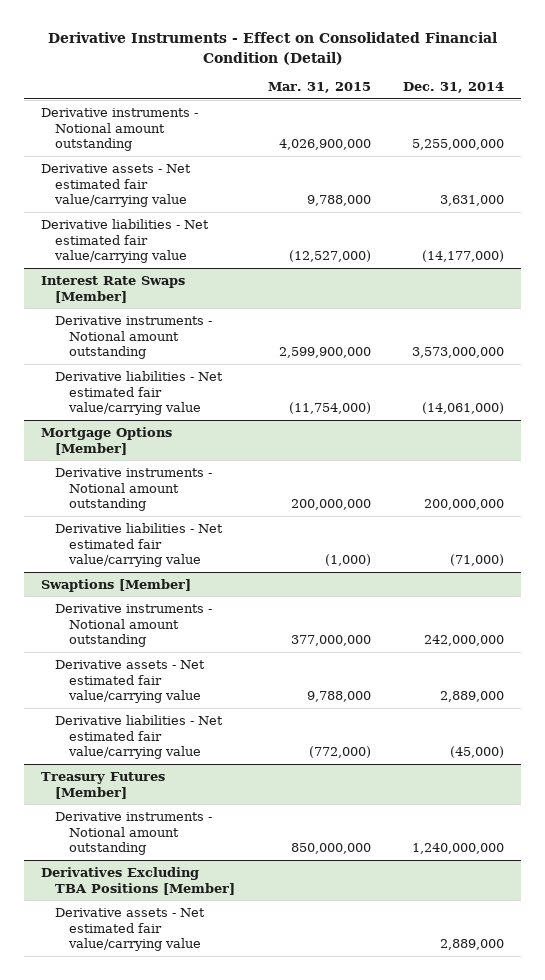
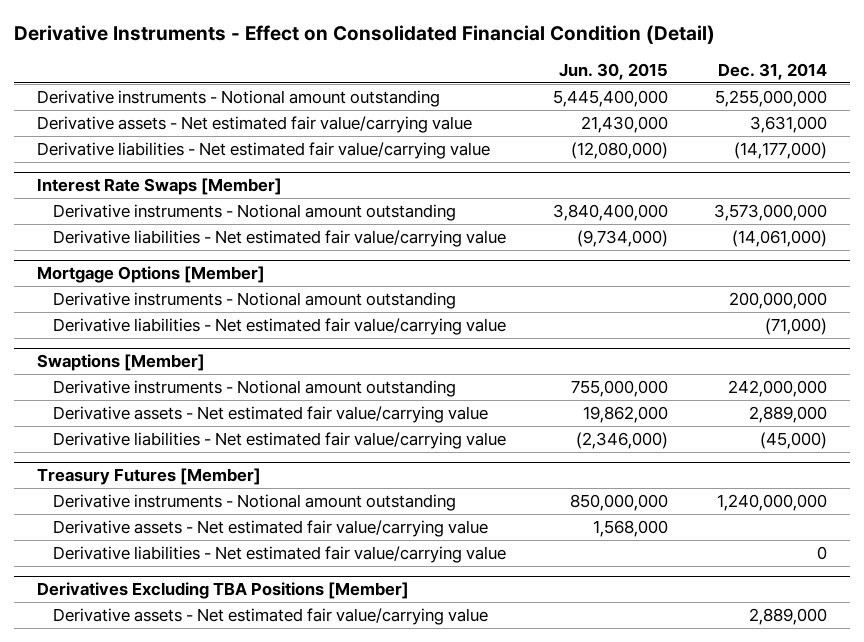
- | Mar. 31, 2015 | Dec. 31, 2014
+ | Jun. 30, 2015 | Dec. 31, 2014
@ Treasury Futures [Member]
+ Derivative assets - Net estimated fair value/carrying value | 1,568,000 |
+ Derivative liabilities - Net estimated fair value/carrying value | | 0

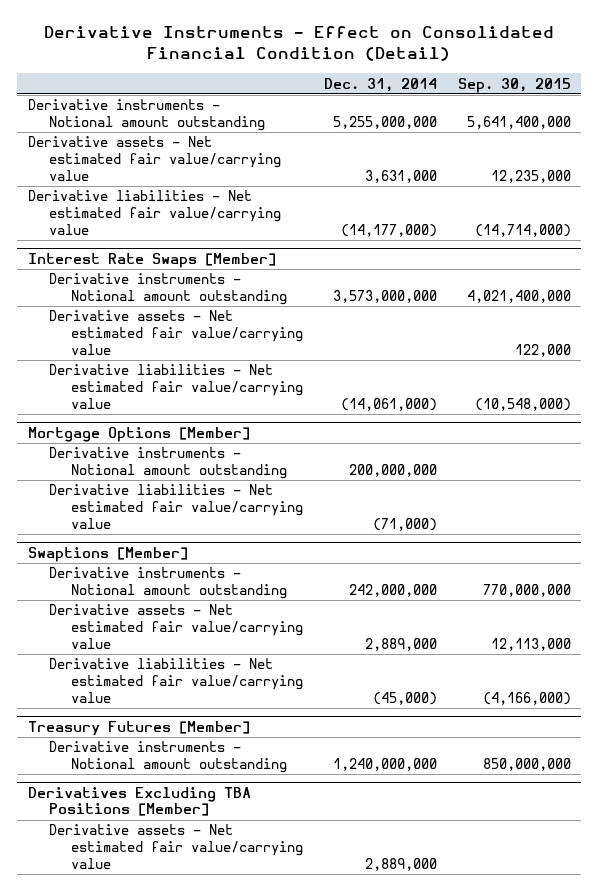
- | Jun. 30, 2015 | Dec. 31, 2014
+ | Dec. 31, 2014 | Sep. 30, 2015
@ Interest Rate Swaps [Member]
+ Derivative assets - Net estimated fair value/carrying value | | 122,000
@ Treasury Futures [Member]
- Derivative assets - Net estimated fair value/carrying value | 1,568,000 |
- Derivative liabilities - Net estimated fair value/carrying value | | 0

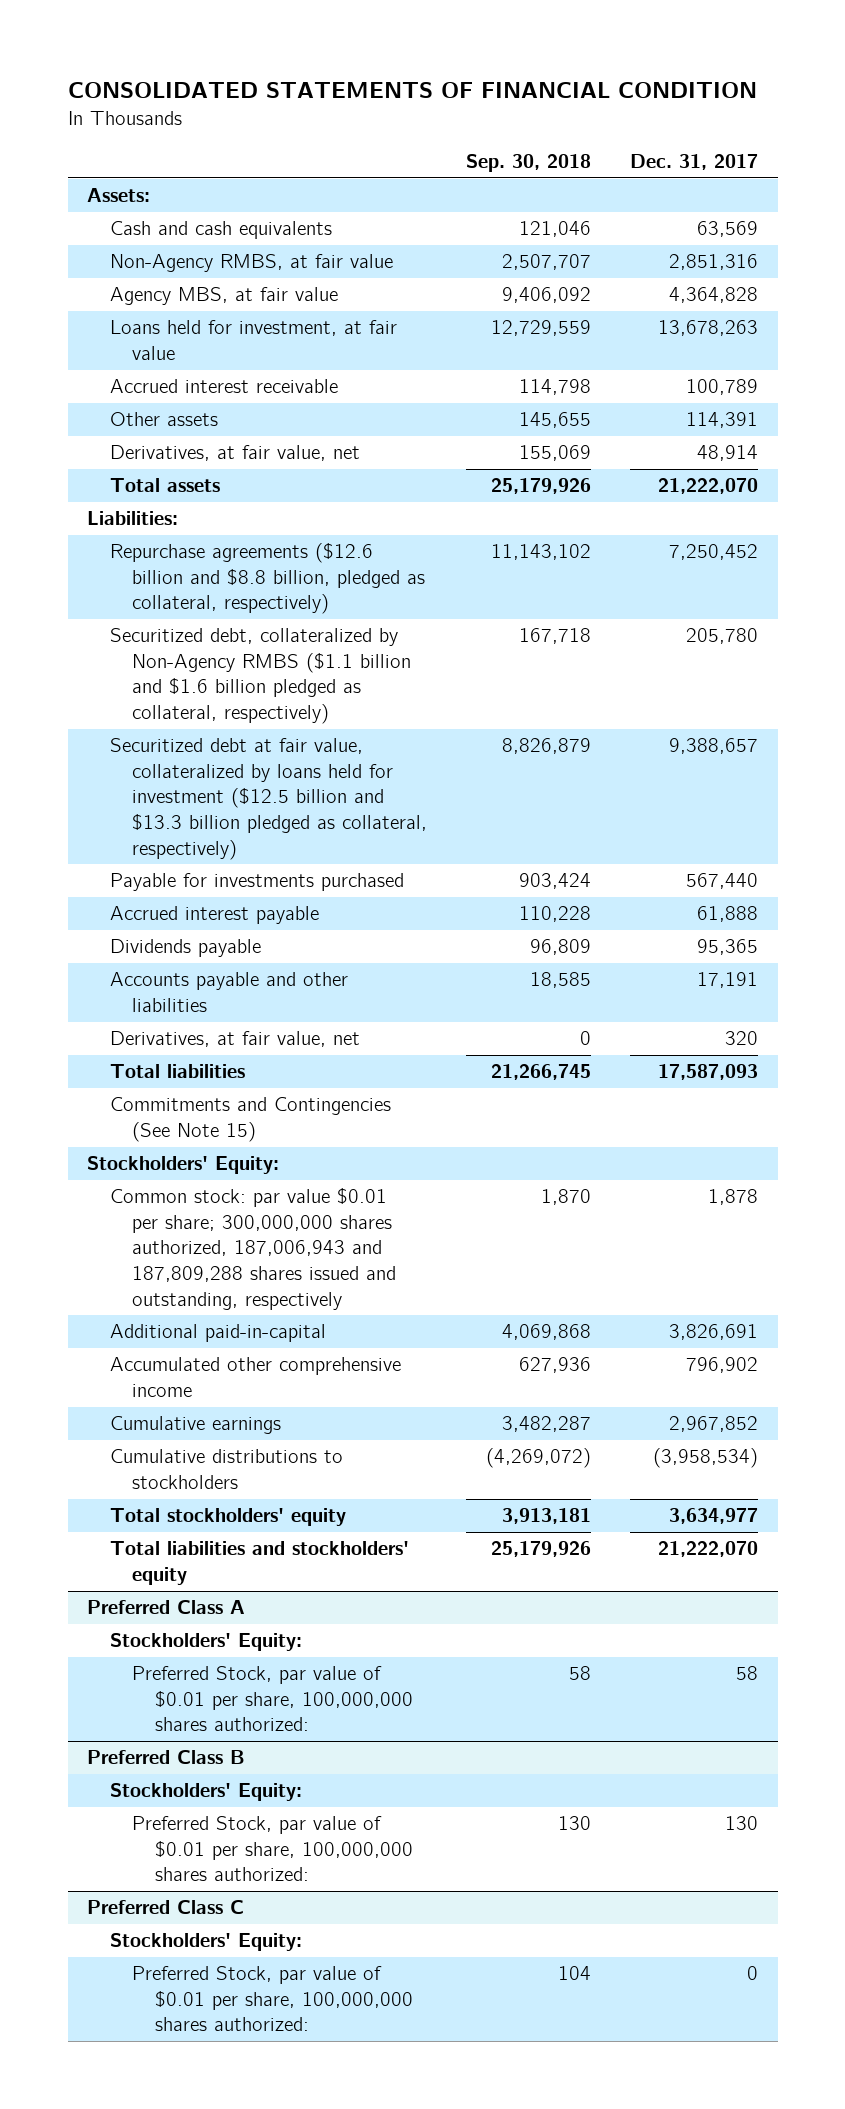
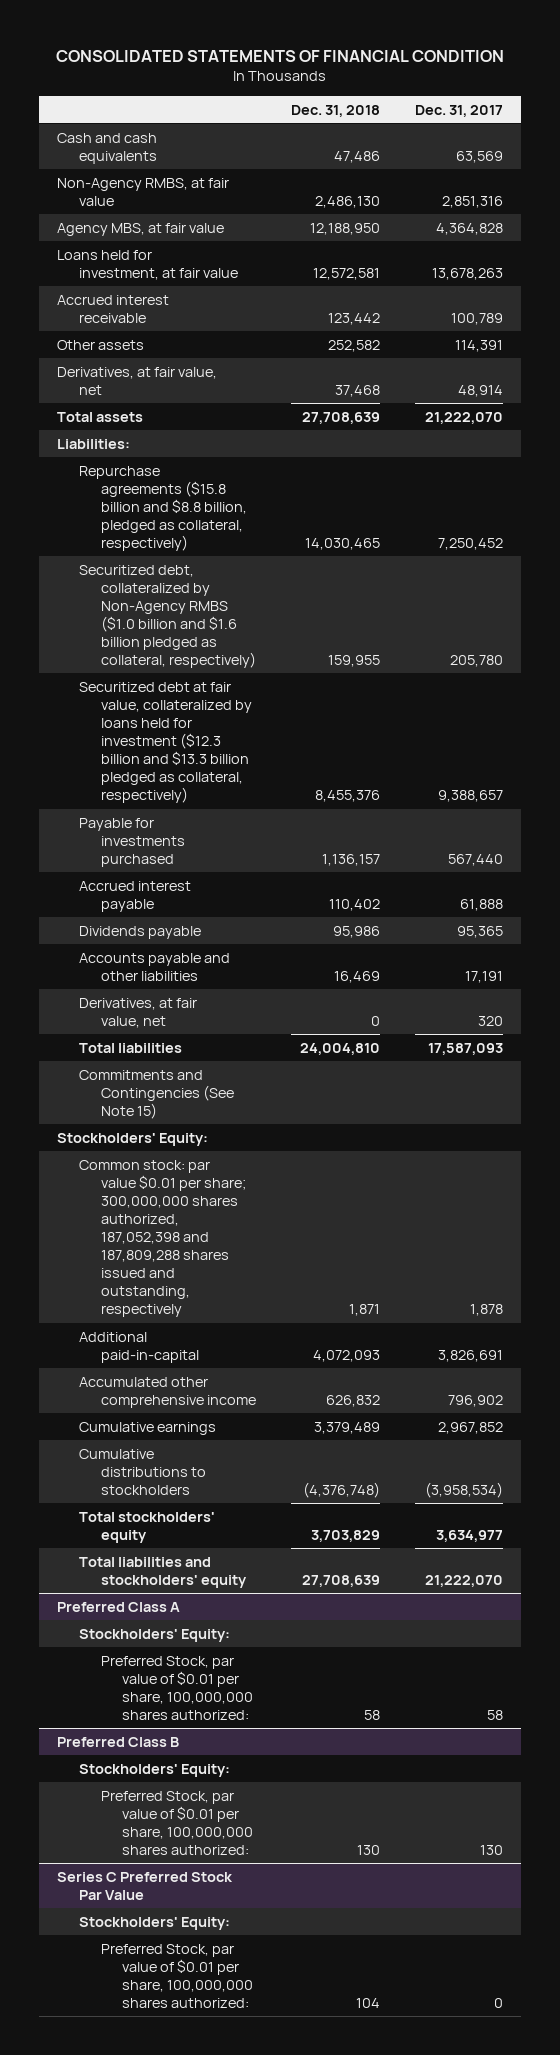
- | Sep. 30, 2018 | Dec. 31, 2017
+ | Dec. 31, 2018 | Dec. 31, 2017
- Assets:
- Repurchase agreements ($12.6 billion and $8.8 billion, pledged as collateral, respectively) | 11,143,102 | 7,250,452
- Securitized debt, collateralized by Non-Agency RMBS ($1.1 billion and $1.6 billion pledged as collateral, respectively) | 167,718 | 205,780
- Securitized debt at fair value, collateralized by loans held for investment ($12.5 billion and $13.3 billion pledged as collateral, respectively) | 8,826,879 | 9,388,657
+ Repurchase agreements ($15.8 billion and $8.8 billion, pledged as collateral, respectively) | 14,030,465 | 7,250,452
+ Securitized debt, collateralized by Non-Agency RMBS ($1.0 billion and $1.6 billion pledged as collateral, respectively) | 159,955 | 205,780
+ Securitized debt at fair value, collateralized by loans held for investment ($12.3 billion and $13.3 billion pledged as collateral, respectively) | 8,455,376 | 9,388,657
- Common stock: par value $0.01 per share; 300,000,000 shares authorized, 187,006,943 and 187,809,288 shares issued and outstanding, respectively | 1,870 | 1,878
+ Common stock: par value $0.01 per share; 300,000,000 shares authorized, 187,052,398 and 187,809,288 shares issued and outstanding, respectively | 1,871 | 1,878
- Preferred Class C
+ Series C Preferred Stock Par Value

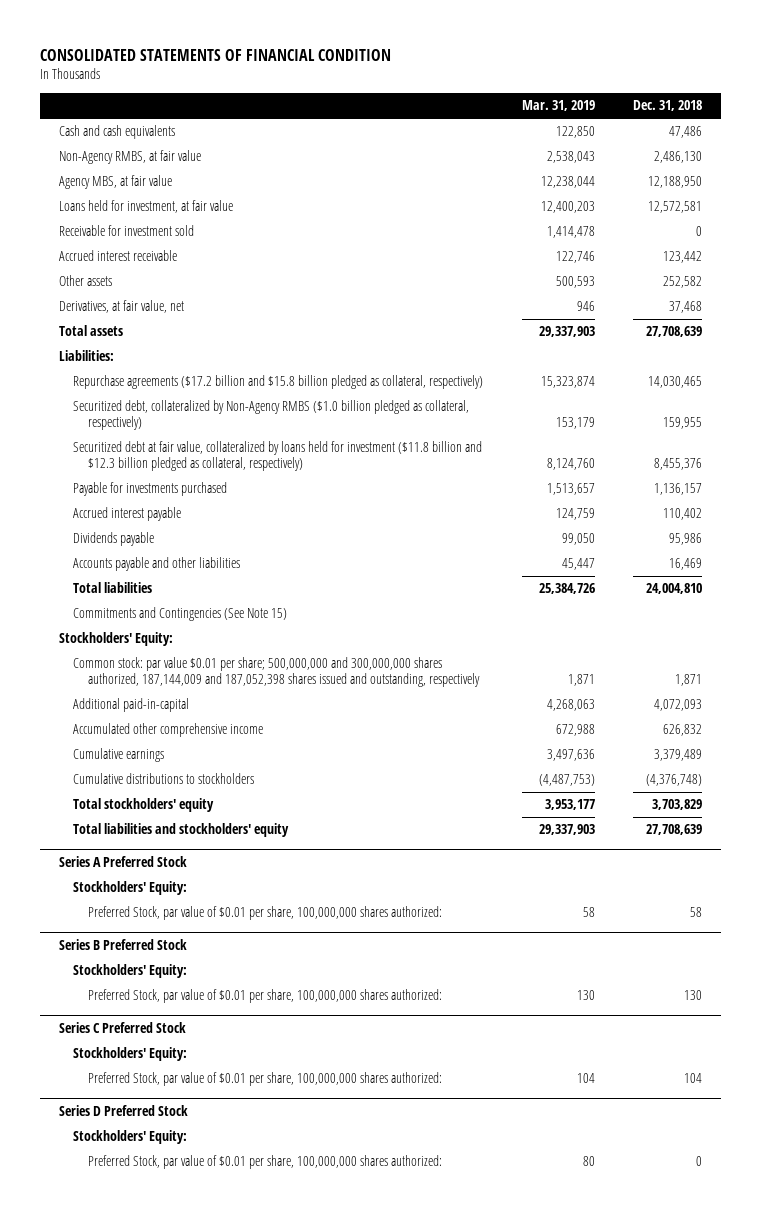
- | Dec. 31, 2018 | Dec. 31, 2017
+ | Mar. 31, 2019 | Dec. 31, 2018
+ Receivable for investment sold | 1,414,478 | 0
- Repurchase agreements ($15.8 billion and $8.8 billion, pledged as collateral, respectively) | 14,030,465 | 7,250,452
- Securitized debt, collateralized by Non-Agency RMBS ($1.0 billion and $1.6 billion pledged as collateral, respectively) | 159,955 | 205,780
- Securitized debt at fair value, collateralized by loans held for investment ($12.3 billion and $13.3 billion pledged as collateral, respectively) | 8,455,376 | 9,388,657
+ Repurchase agreements ($17.2 billion and $15.8 billion pledged as collateral, respectively) | 15,323,874 | 14,030,465
+ Securitized debt, collateralized by Non-Agency RMBS ($1.0 billion pledged as collateral, respectively) | 153,179 | 159,955
+ Securitized debt at fair value, collateralized by loans held for investment ($11.8 billion and $12.3 billion pledged as collateral, respectively) | 8,124,760 | 8,455,376
- Derivatives, at fair value, net | 0 | 320
- Common stock: par value $0.01 per share; 300,000,000 shares authorized, 187,052,398 and 187,809,288 shares issued and outstanding, respectively | 1,871 | 1,878
+ Common stock: par value $0.01 per share; 500,000,000 and 300,000,000 shares authorized, 187,144,009 and 187,052,398 shares issued and outstanding, respectively | 1,871 | 1,871
- Preferred Class A
+ Series A Preferred Stock
- Preferred Class B
+ Series B Preferred Stock
- Series C Preferred Stock Par Value
+ Series C Preferred Stock
+ Series D Preferred Stock
+ Stockholders' Equity:
+ Preferred Stock, par value of $0.01 per share, 100,000,000 shares authorized: | 80 | 0

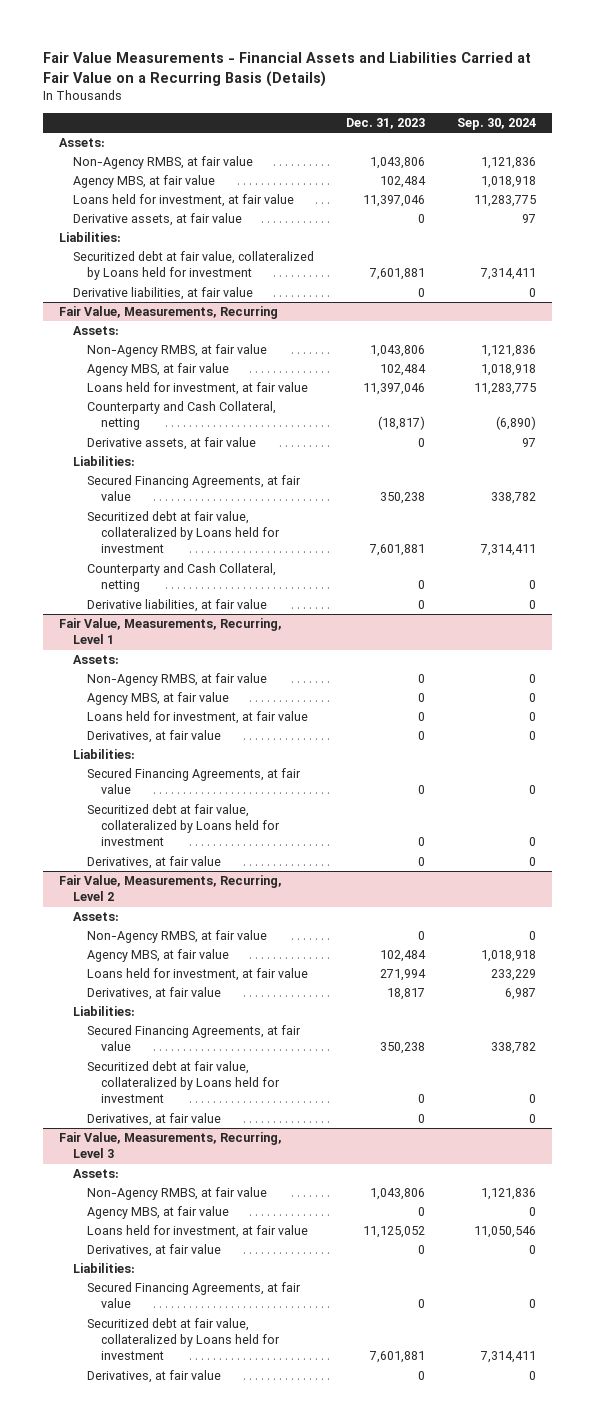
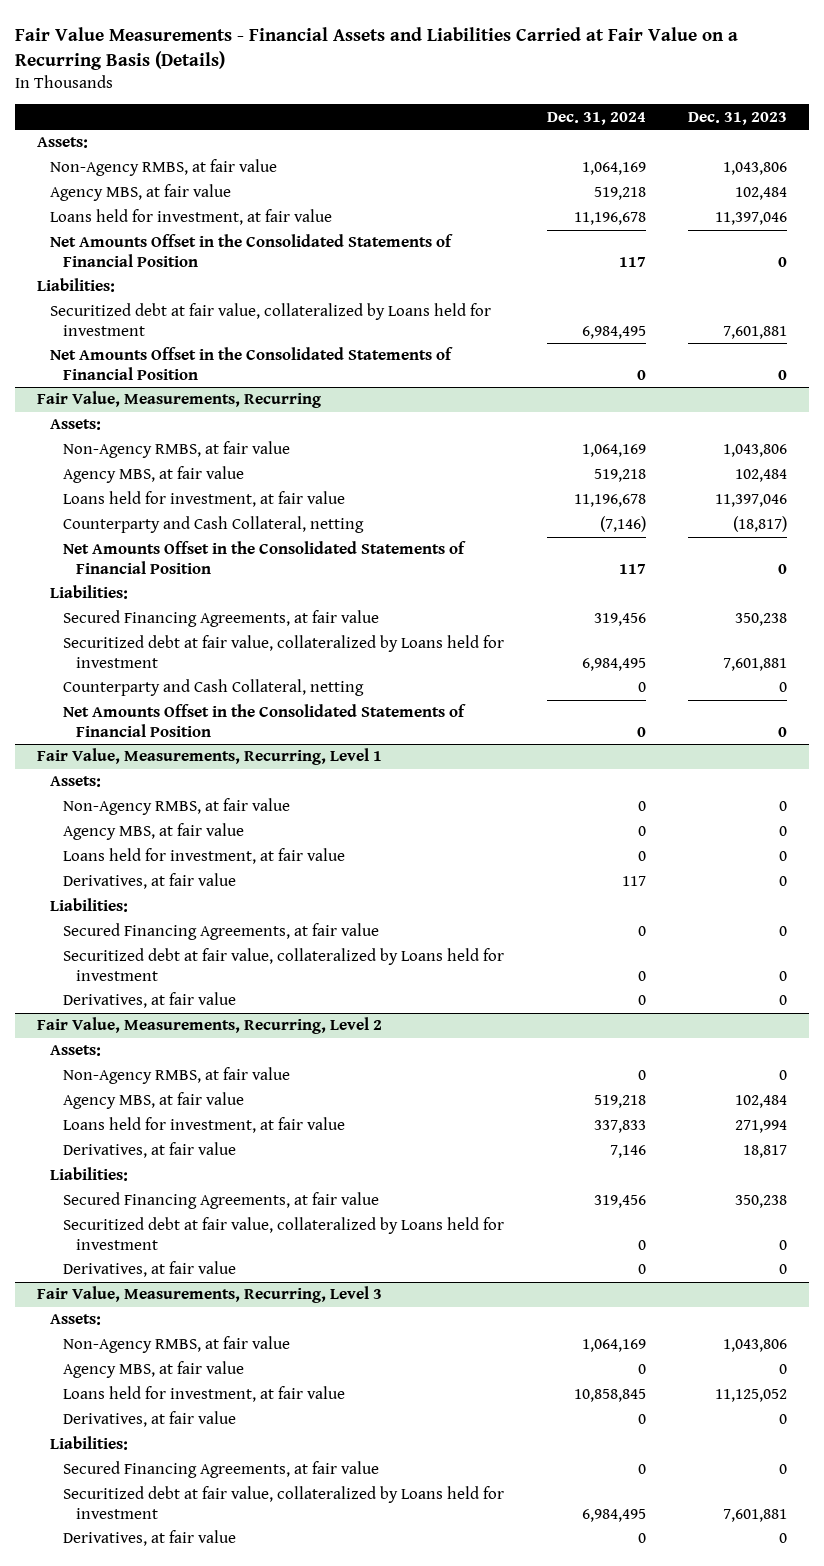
- | Dec. 31, 2023 | Sep. 30, 2024
+ | Dec. 31, 2024 | Dec. 31, 2023
- Derivative assets, at fair value | 0 | 97
+ Net Amounts Offset in the Consolidated Statements of Financial Position | 117 | 0
- Derivative liabilities, at fair value | 0 | 0
+ Net Amounts Offset in the Consolidated Statements of Financial Position | 0 | 0
@ Fair Value, Measurements, Recurring
- Derivative assets, at fair value | 0 | 97
+ Net Amounts Offset in the Consolidated Statements of Financial Position | 117 | 0
- Derivative liabilities, at fair value | 0 | 0
+ Net Amounts Offset in the Consolidated Statements of Financial Position | 0 | 0

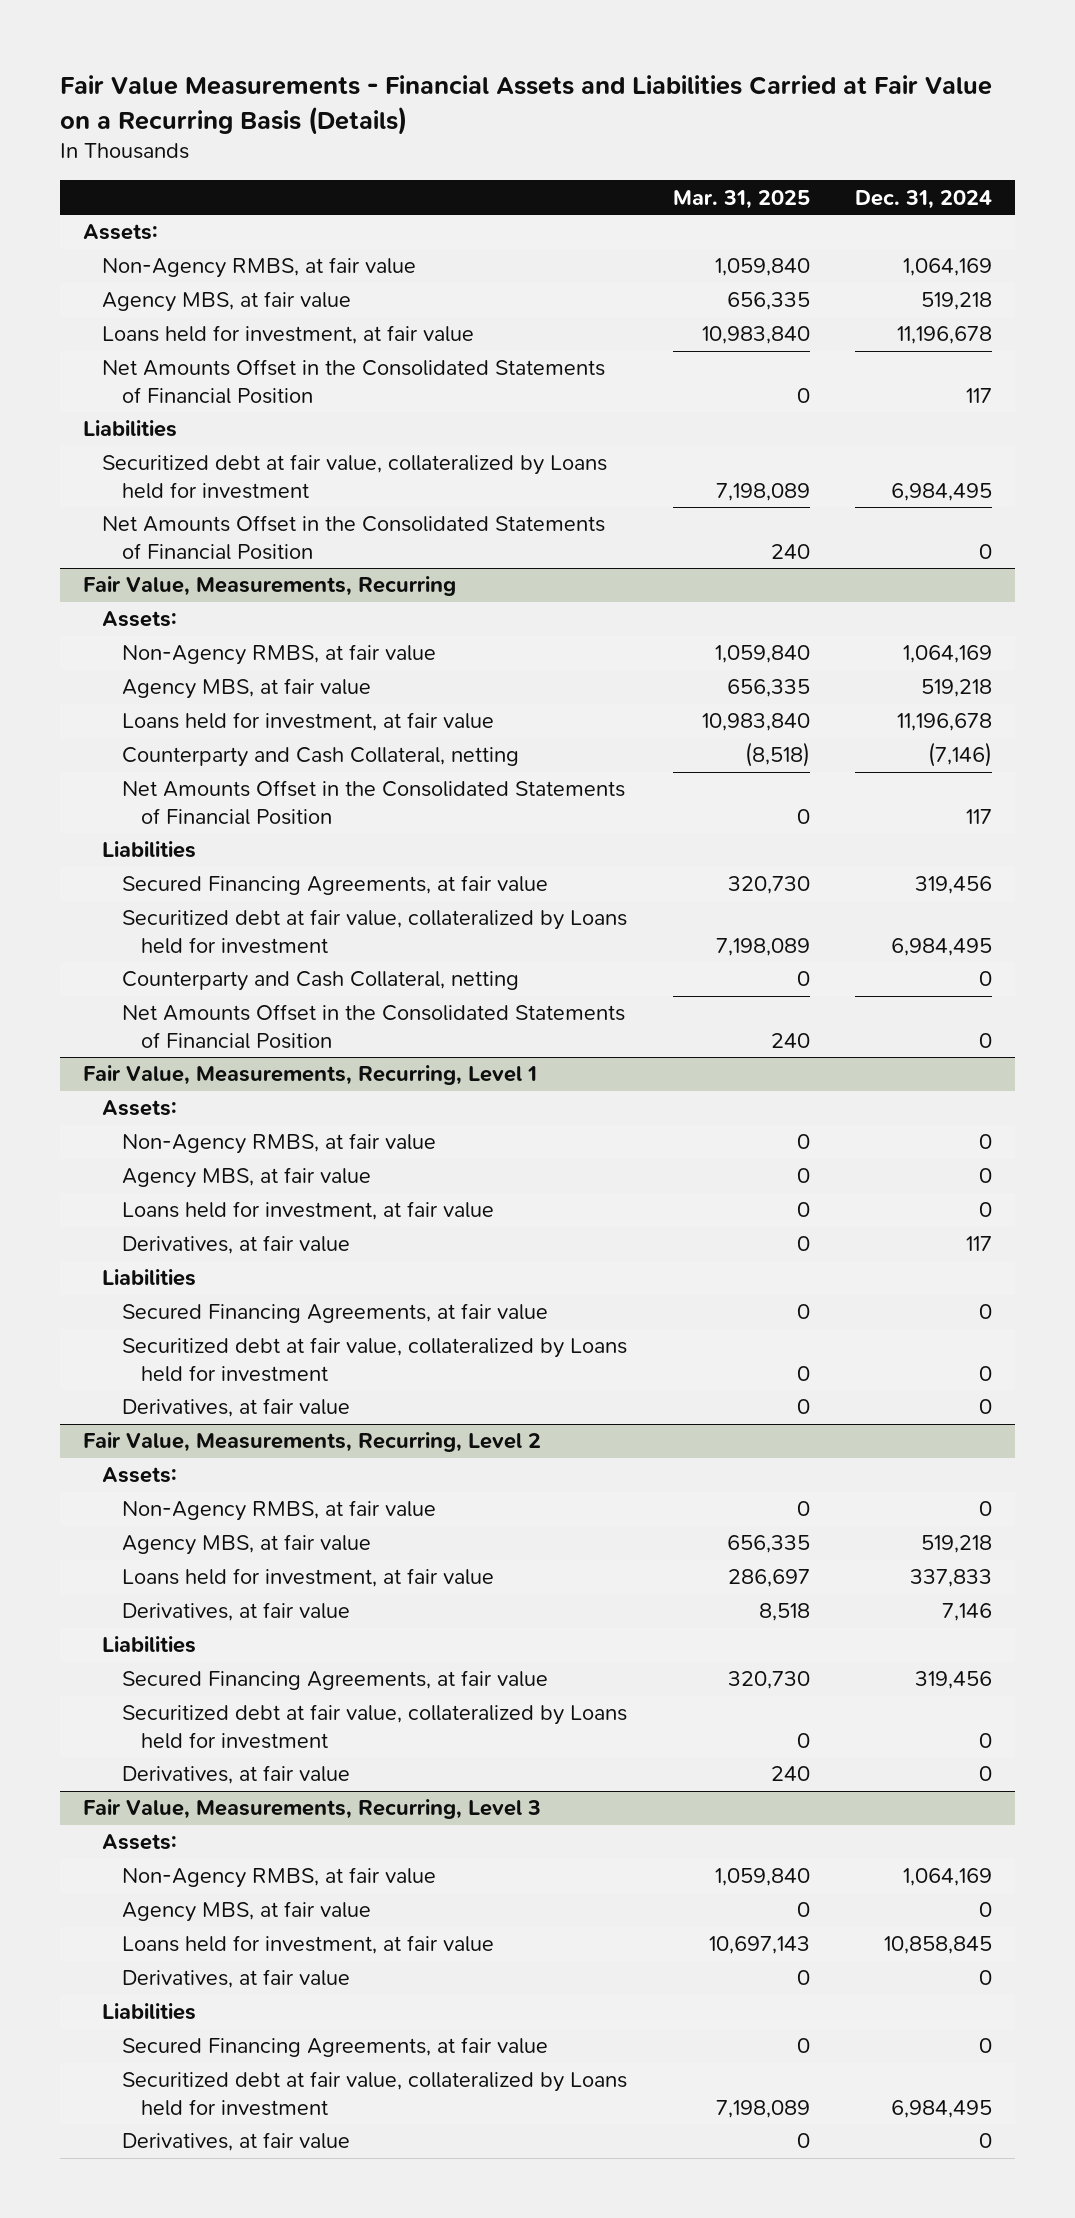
- | Dec. 31, 2024 | Dec. 31, 2023
+ | Mar. 31, 2025 | Dec. 31, 2024
- Liabilities:
+ Liabilities
@ Fair Value, Measurements, Recurring
- Liabilities:
+ Liabilities
@ Fair Value, Measurements, Recurring, Level 1
- Liabilities:
+ Liabilities
@ Fair Value, Measurements, Recurring, Level 2
- Liabilities:
+ Liabilities
@ Fair Value, Measurements, Recurring, Level 3
- Liabilities:
+ Liabilities

